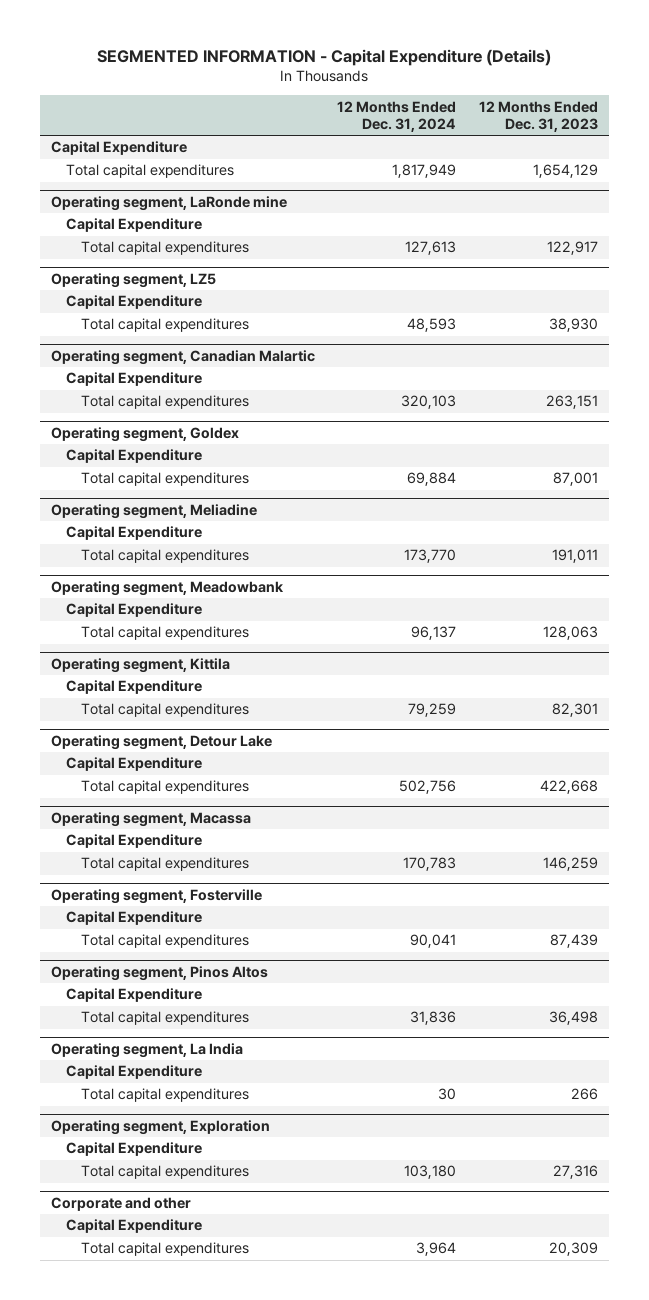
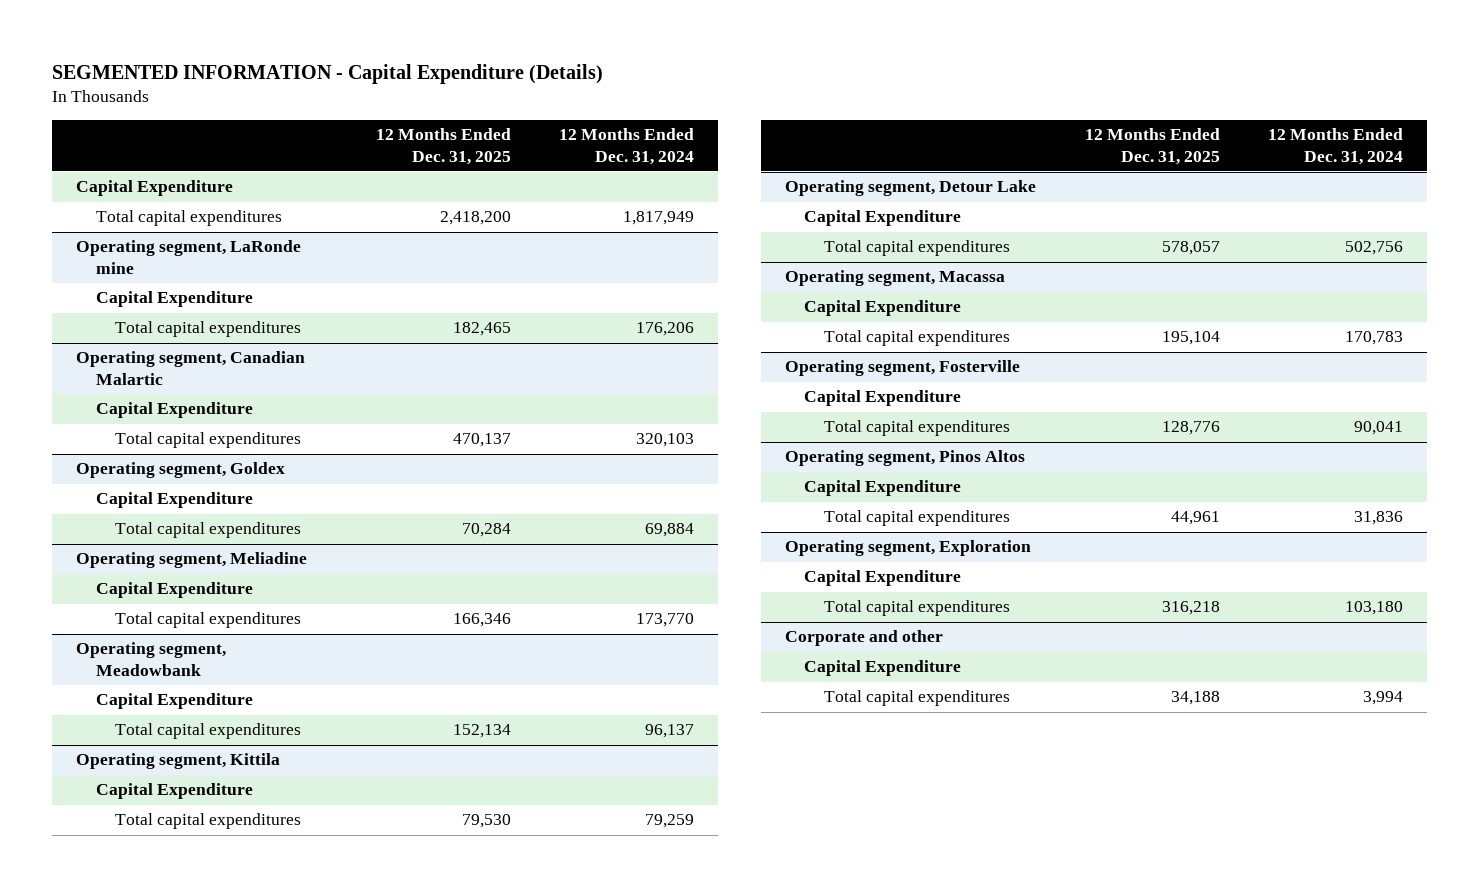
- | 12 Months Ended Dec. 31, 2024 | 12 Months Ended Dec. 31, 2023
+ | 12 Months Ended Dec. 31, 2025 | 12 Months Ended Dec. 31, 2024
@ Operating segment, LaRonde mine
- Total capital expenditures | 127,613 | 122,917
- Operating segment, LZ5
- Capital Expenditure
- Total capital expenditures | 48,593 | 38,930
@ Operating segment, LaRonde mine
+ Total capital expenditures | 182,465 | 176,206
- Operating segment, La India
- Capital Expenditure
- Total capital expenditures | 30 | 266
@ Corporate and other
- Total capital expenditures | 3,964 | 20,309
+ Total capital expenditures | 34,188 | 3,994

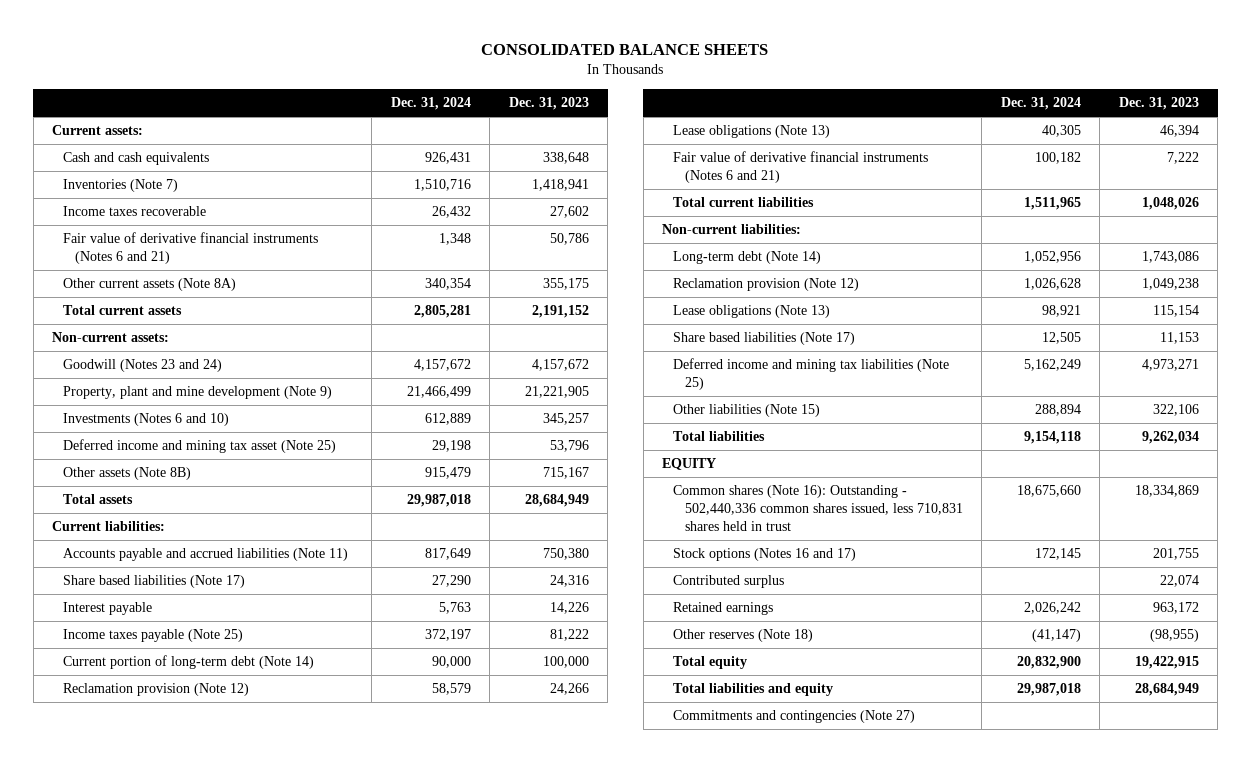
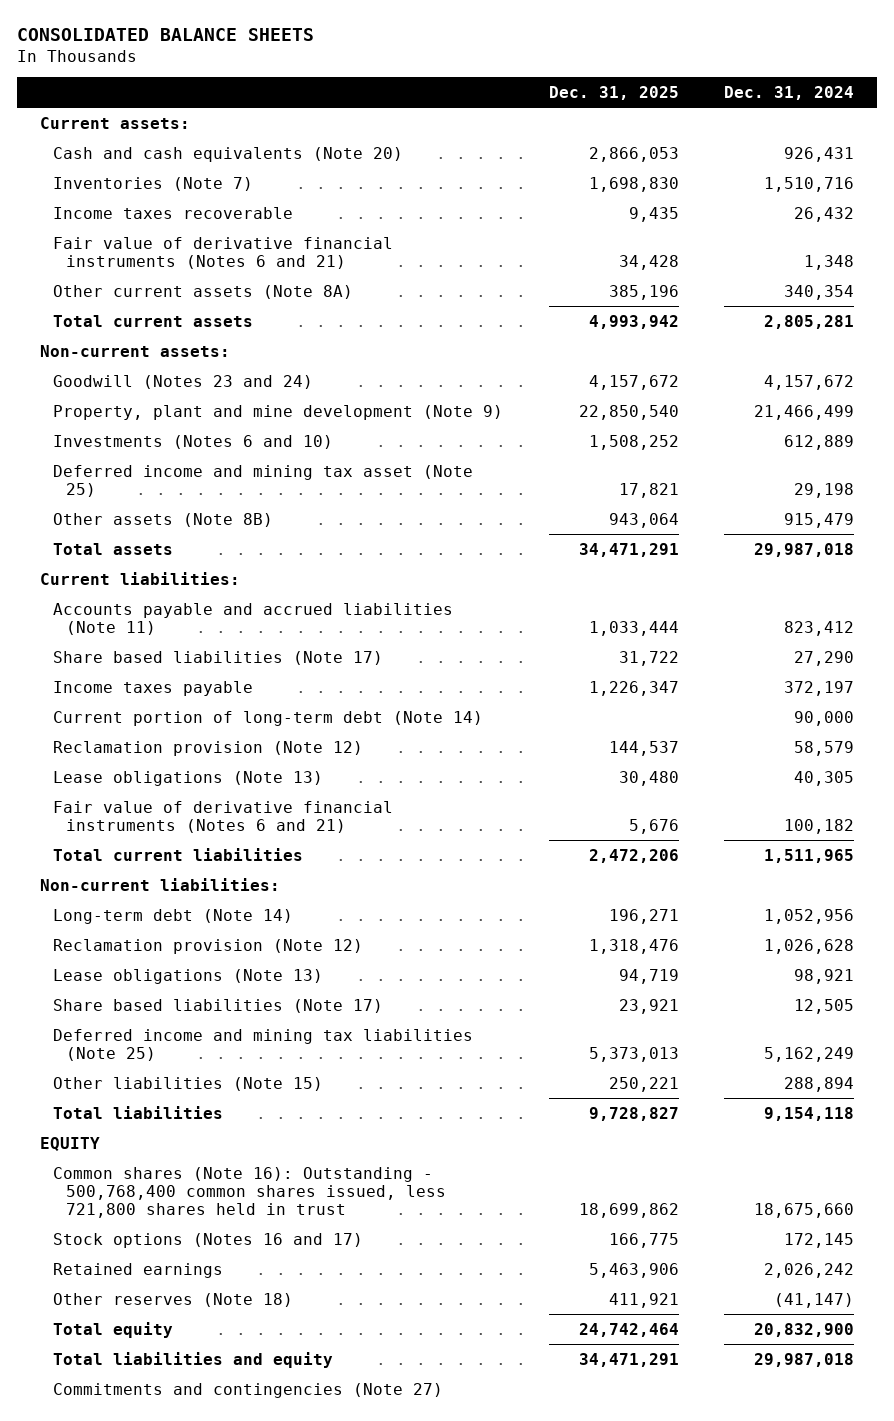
- | Dec. 31, 2024 | Dec. 31, 2023
+ | Dec. 31, 2025 | Dec. 31, 2024
- Cash and cash equivalents | 926,431 | 338,648
+ Cash and cash equivalents (Note 20) | 2,866,053 | 926,431
- Accounts payable and accrued liabilities (Note 11) | 817,649 | 750,380
+ Accounts payable and accrued liabilities (Note 11) | 1,033,444 | 823,412
- Interest payable | 5,763 | 14,226
- Income taxes payable (Note 25) | 372,197 | 81,222
+ Income taxes payable | 1,226,347 | 372,197
- Common shares (Note 16): Outstanding - 502,440,336 common shares issued, less 710,831 shares held in trust | 18,675,660 | 18,334,869
+ Common shares (Note 16): Outstanding - 500,768,400 common shares issued, less 721,800 shares held in trust | 18,699,862 | 18,675,660
- Contributed surplus | | 22,074

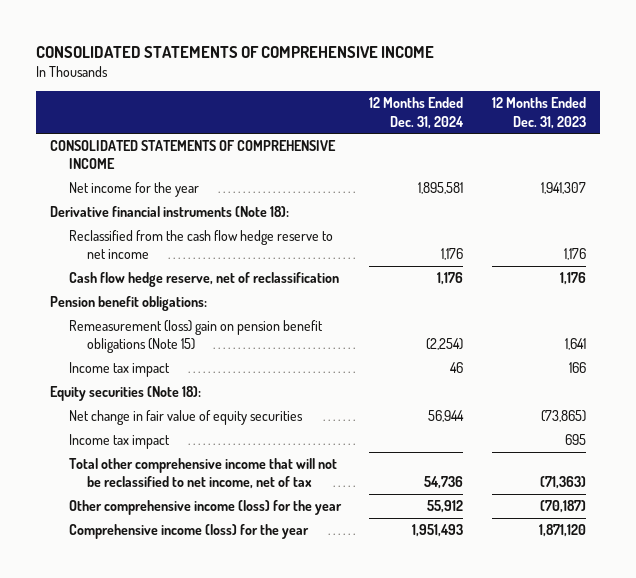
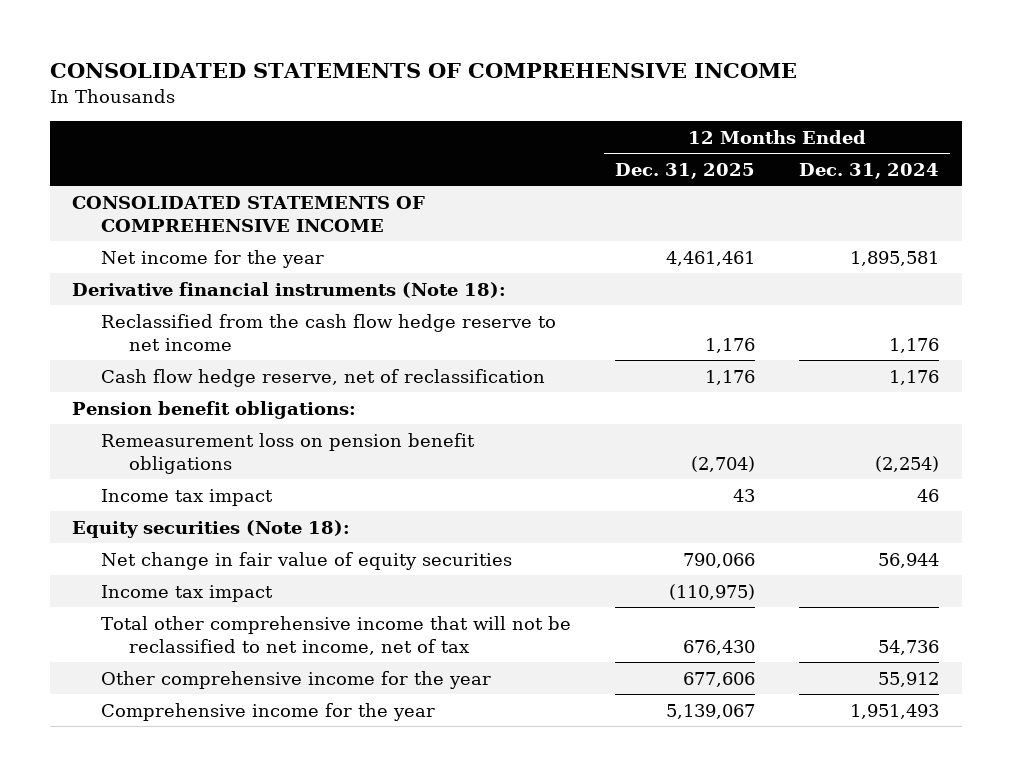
- | 12 Months Ended Dec. 31, 2024 | 12 Months Ended Dec. 31, 2023
+ | 12 Months Ended Dec. 31, 2025 | 12 Months Ended Dec. 31, 2024
- Remeasurement (loss) gain on pension benefit obligations (Note 15) | (2,254) | 1,641
+ Remeasurement loss on pension benefit obligations | (2,704) | (2,254)
- Other comprehensive income (loss) for the year | 55,912 | (70,187)
- Comprehensive income (loss) for the year | 1,951,493 | 1,871,120
+ Other comprehensive income for the year | 677,606 | 55,912
+ Comprehensive income for the year | 5,139,067 | 1,951,493

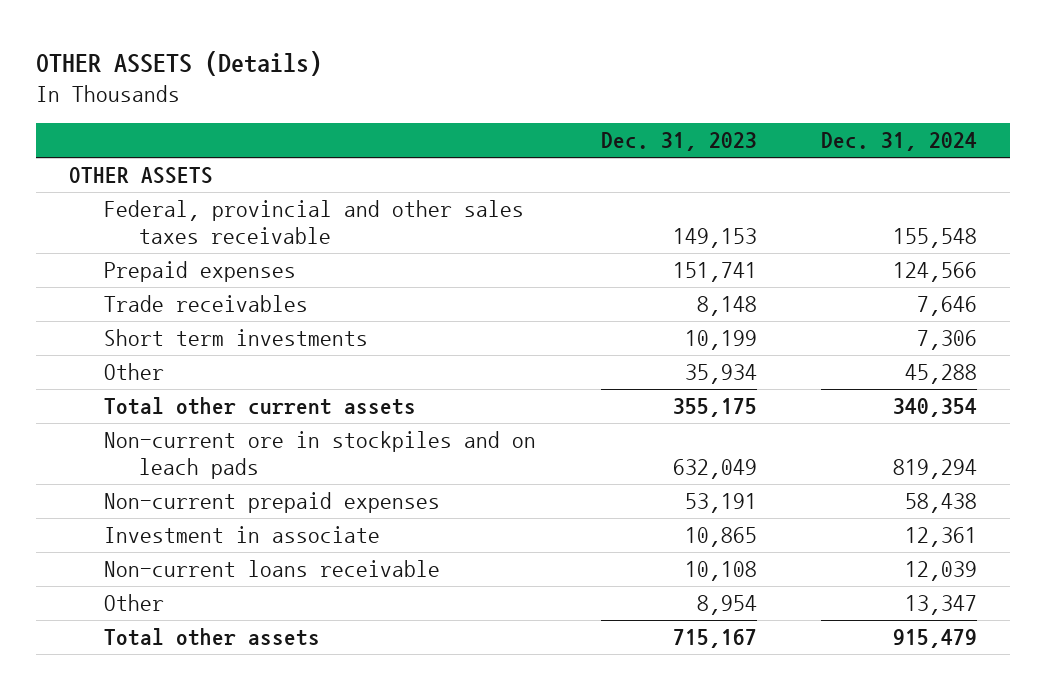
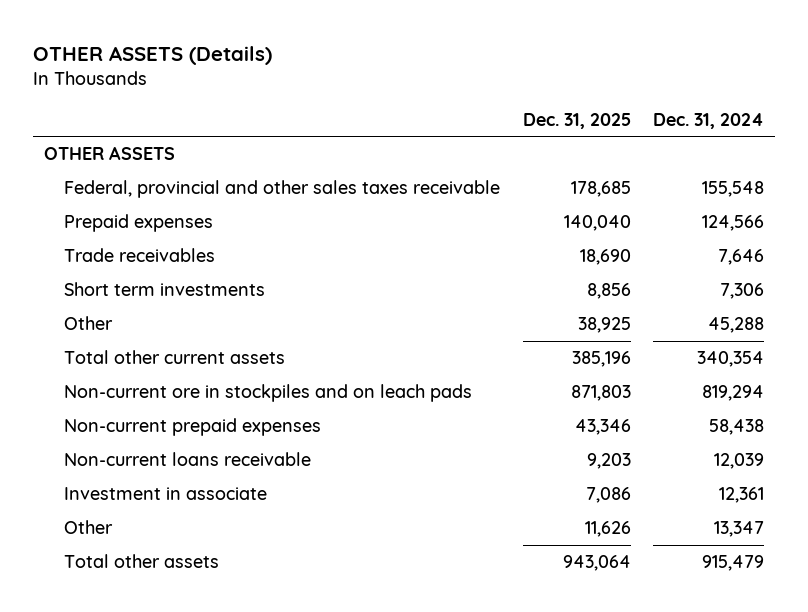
- | Dec. 31, 2023 | Dec. 31, 2024
+ | Dec. 31, 2025 | Dec. 31, 2024
moved down: Investment in associate | 7,086 | 12,361

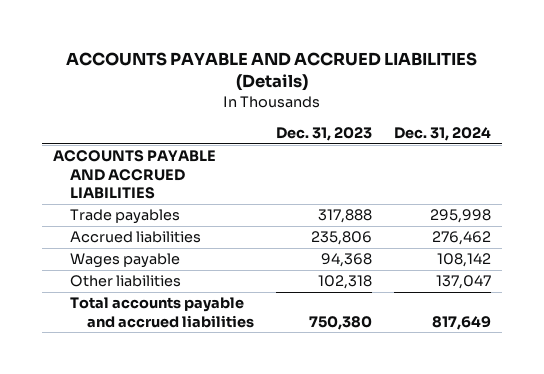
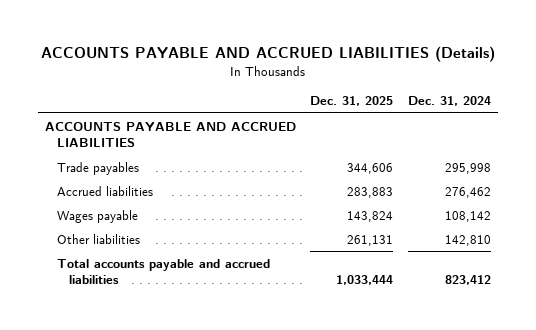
- | Dec. 31, 2023 | Dec. 31, 2024
+ | Dec. 31, 2025 | Dec. 31, 2024
- Other liabilities | 102,318 | 137,047
- Total accounts payable and accrued liabilities | 750,380 | 817,649
+ Other liabilities | 261,131 | 142,810
+ Total accounts payable and accrued liabilities | 1,033,444 | 823,412

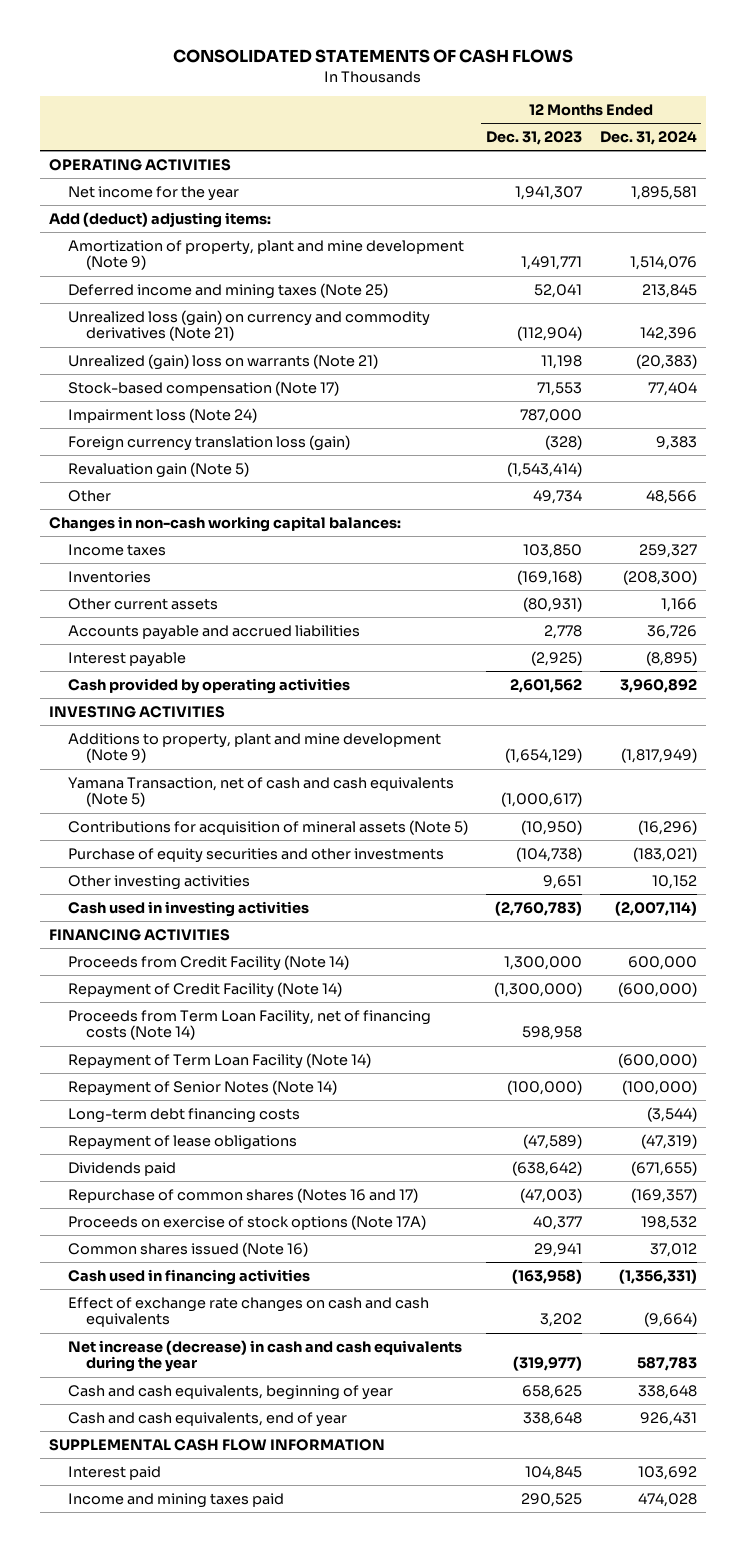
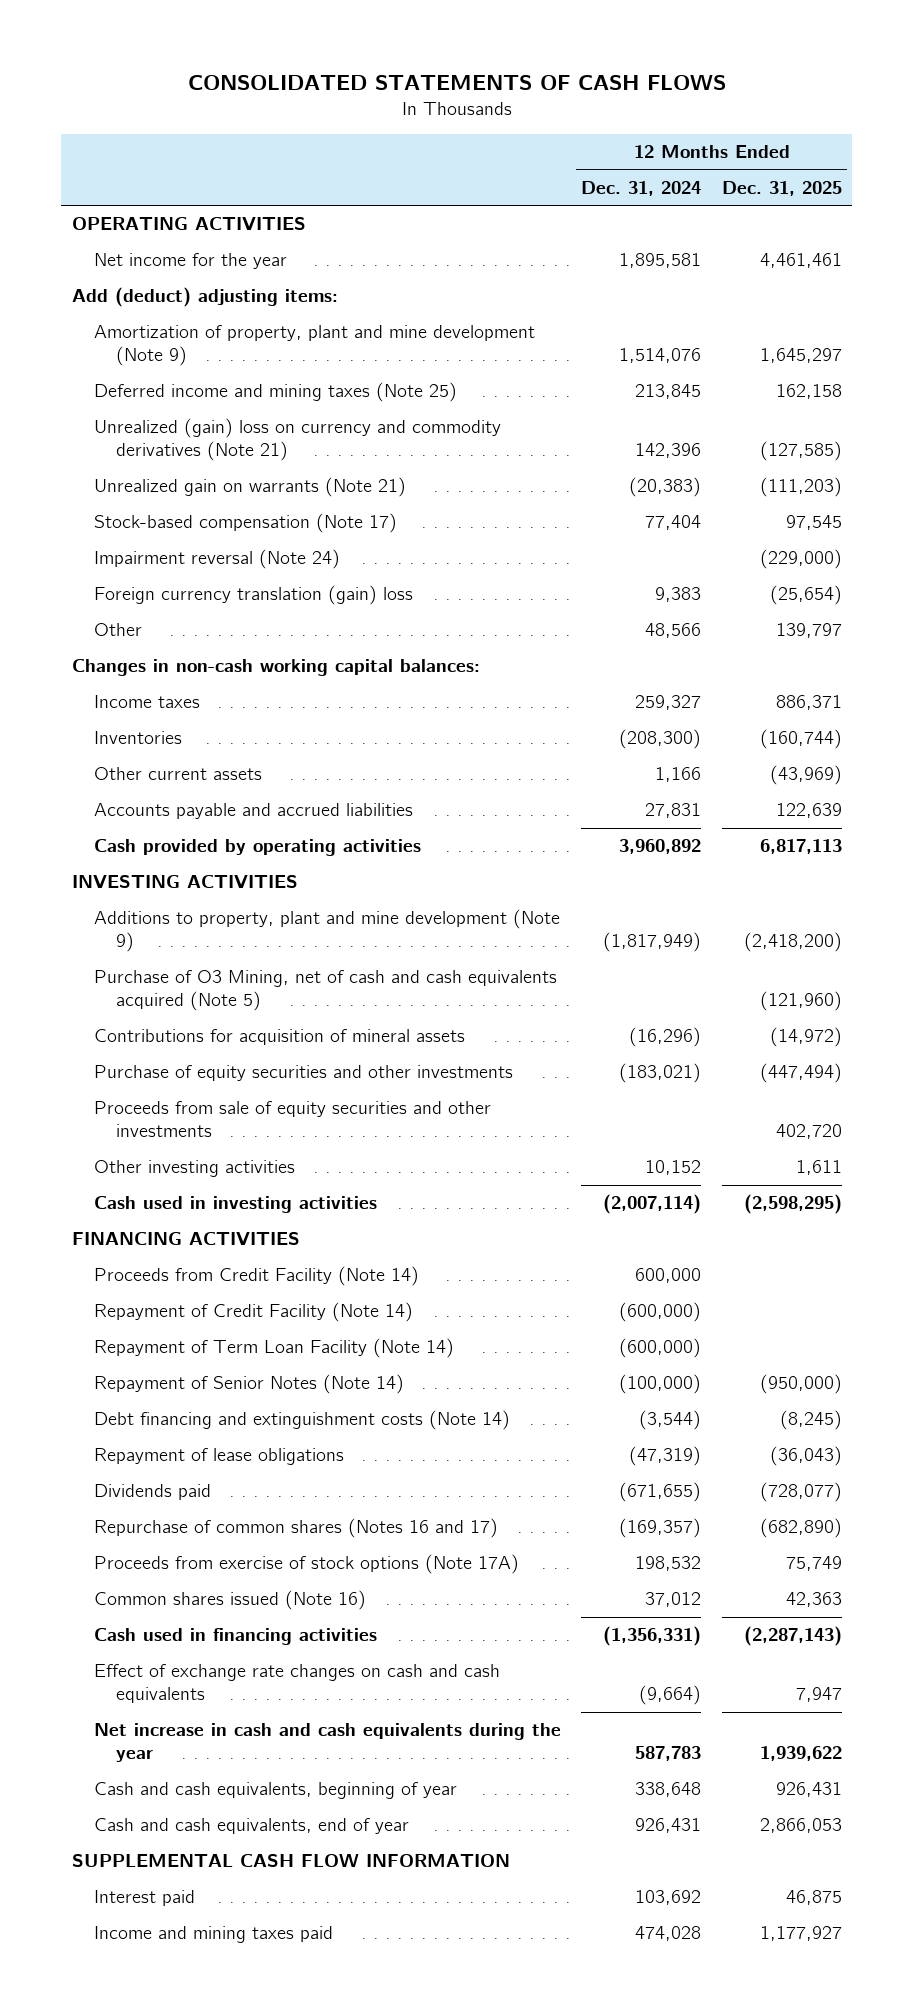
- | 12 Months Ended Dec. 31, 2023 | 12 Months Ended Dec. 31, 2024
+ | 12 Months Ended Dec. 31, 2024 | 12 Months Ended Dec. 31, 2025
- Unrealized loss (gain) on currency and commodity derivatives (Note 21) | (112,904) | 142,396
- Unrealized (gain) loss on warrants (Note 21) | 11,198 | (20,383)
+ Unrealized (gain) loss on currency and commodity derivatives (Note 21) | 142,396 | (127,585)
+ Unrealized gain on warrants (Note 21) | (20,383) | (111,203)
- Impairment loss (Note 24) | 787,000 |
- Foreign currency translation loss (gain) | (328) | 9,383
- Revaluation gain (Note 5) | (1,543,414) |
+ Impairment reversal (Note 24) | | (229,000)
+ Foreign currency translation (gain) loss | 9,383 | (25,654)
- Accounts payable and accrued liabilities | 2,778 | 36,726
- Interest payable | (2,925) | (8,895)
+ Accounts payable and accrued liabilities | 27,831 | 122,639
- Yamana Transaction, net of cash and cash equivalents (Note 5) | (1,000,617) |
- Contributions for acquisition of mineral assets (Note 5) | (10,950) | (16,296)
+ Purchase of O3 Mining, net of cash and cash equivalents acquired (Note 5) | | (121,960)
+ Contributions for acquisition of mineral assets | (16,296) | (14,972)
+ Proceeds from sale of equity securities and other investments | | 402,720
- Proceeds from Term Loan Facility, net of financing costs (Note 14) | 598,958 |
- Long-term debt financing costs | | (3,544)
+ Debt financing and extinguishment costs (Note 14) | (3,544) | (8,245)
- Proceeds on exercise of stock options (Note 17A) | 40,377 | 198,532
+ Proceeds from exercise of stock options (Note 17A) | 198,532 | 75,749
- Net increase (decrease) in cash and cash equivalents during the year | (319,977) | 587,783
+ Net increase in cash and cash equivalents during the year | 587,783 | 1,939,622

